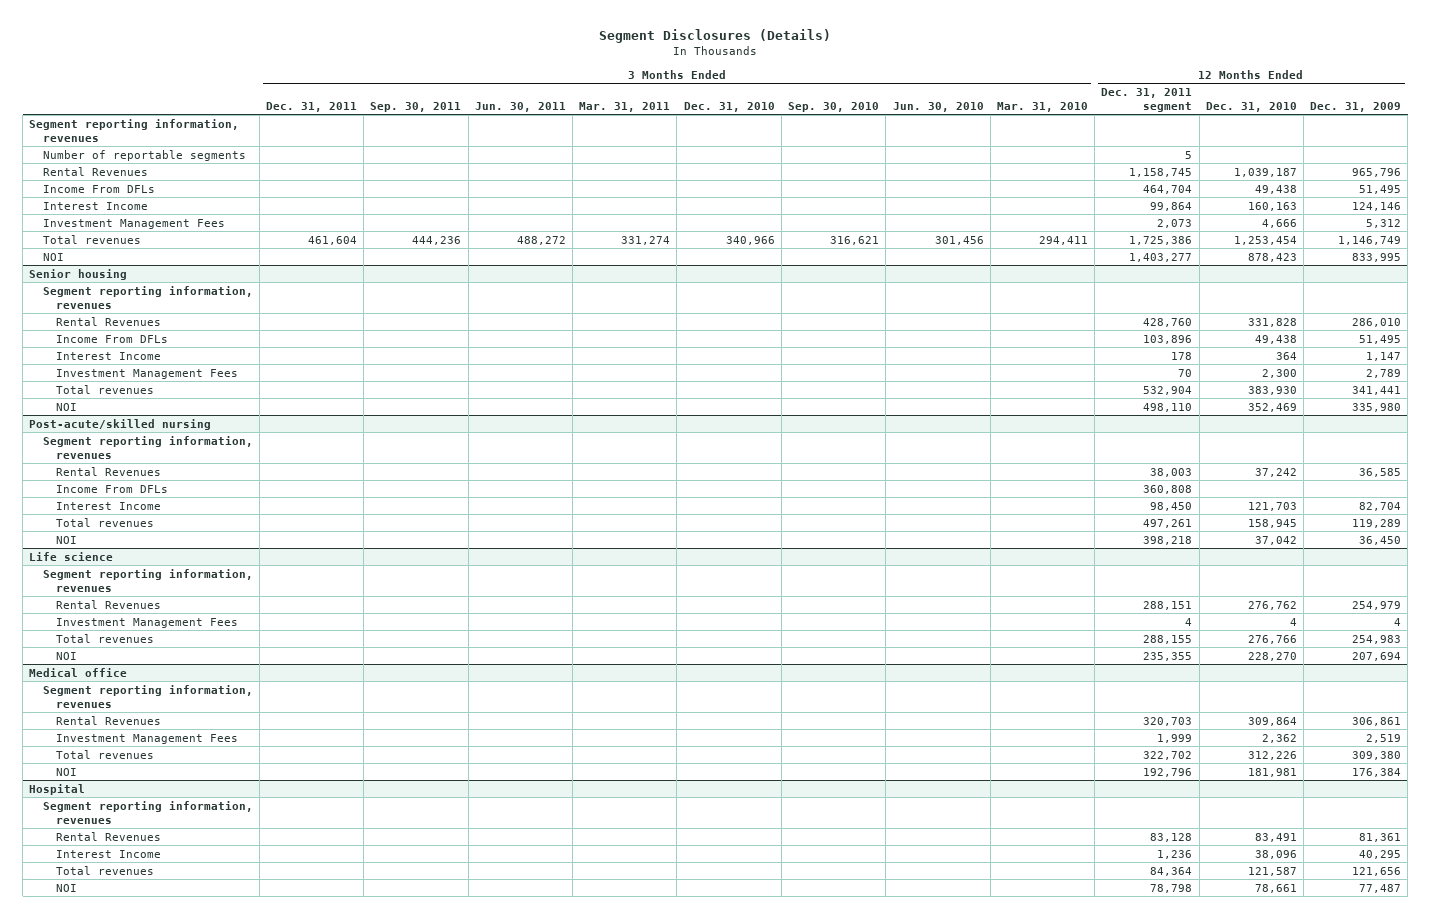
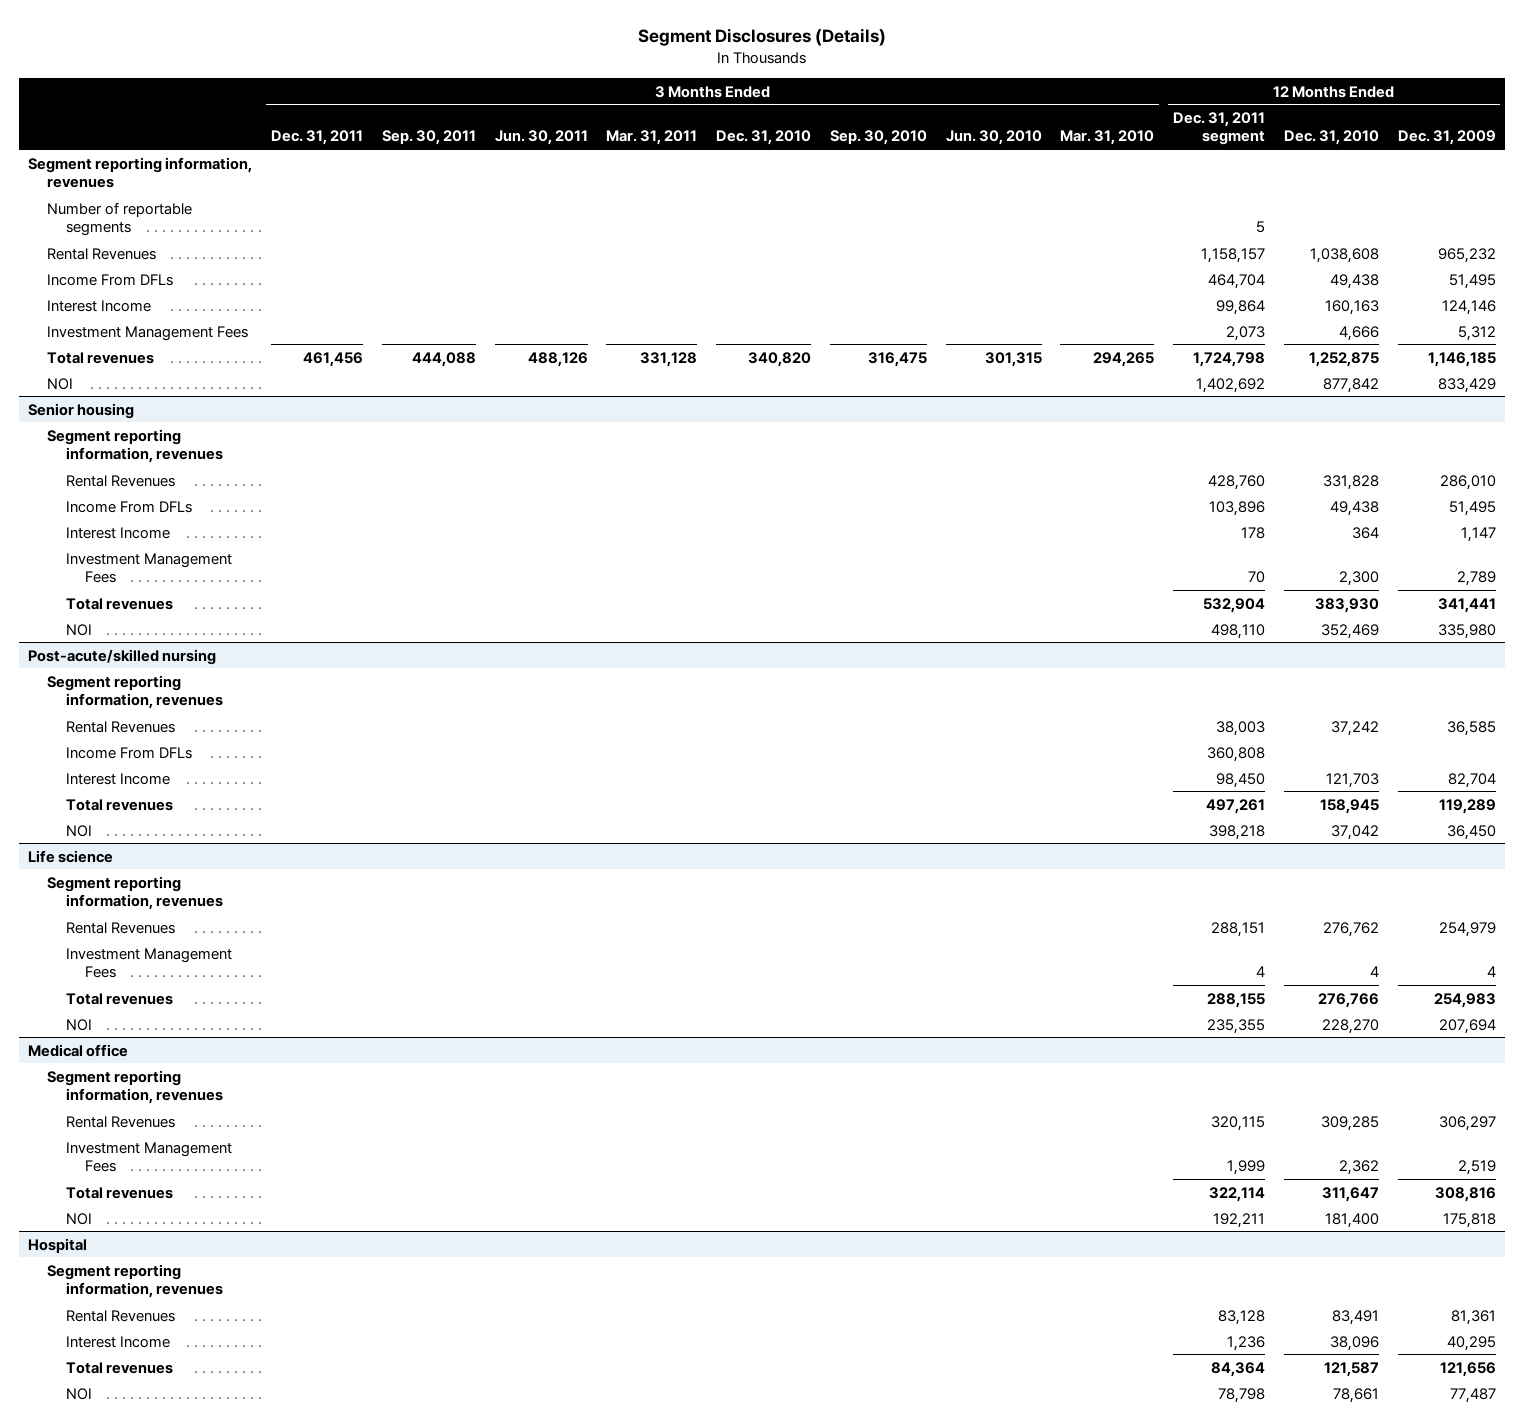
- Rental Revenues | | | | | | | | | 1,158,745 | 1,039,187 | 965,796
+ Rental Revenues | | | | | | | | | 1,158,157 | 1,038,608 | 965,232
- Total revenues | 461,604 | 444,236 | 488,272 | 331,274 | 340,966 | 316,621 | 301,456 | 294,411 | 1,725,386 | 1,253,454 | 1,146,749
- NOI | | | | | | | | | 1,403,277 | 878,423 | 833,995
+ Total revenues | 461,456 | 444,088 | 488,126 | 331,128 | 340,820 | 316,475 | 301,315 | 294,265 | 1,724,798 | 1,252,875 | 1,146,185
+ NOI | | | | | | | | | 1,402,692 | 877,842 | 833,429
@ Medical office
- Rental Revenues | | | | | | | | | 320,703 | 309,864 | 306,861
+ Rental Revenues | | | | | | | | | 320,115 | 309,285 | 306,297
- Total revenues | | | | | | | | | 322,702 | 312,226 | 309,380
- NOI | | | | | | | | | 192,796 | 181,981 | 176,384
+ Total revenues | | | | | | | | | 322,114 | 311,647 | 308,816
+ NOI | | | | | | | | | 192,211 | 181,400 | 175,818

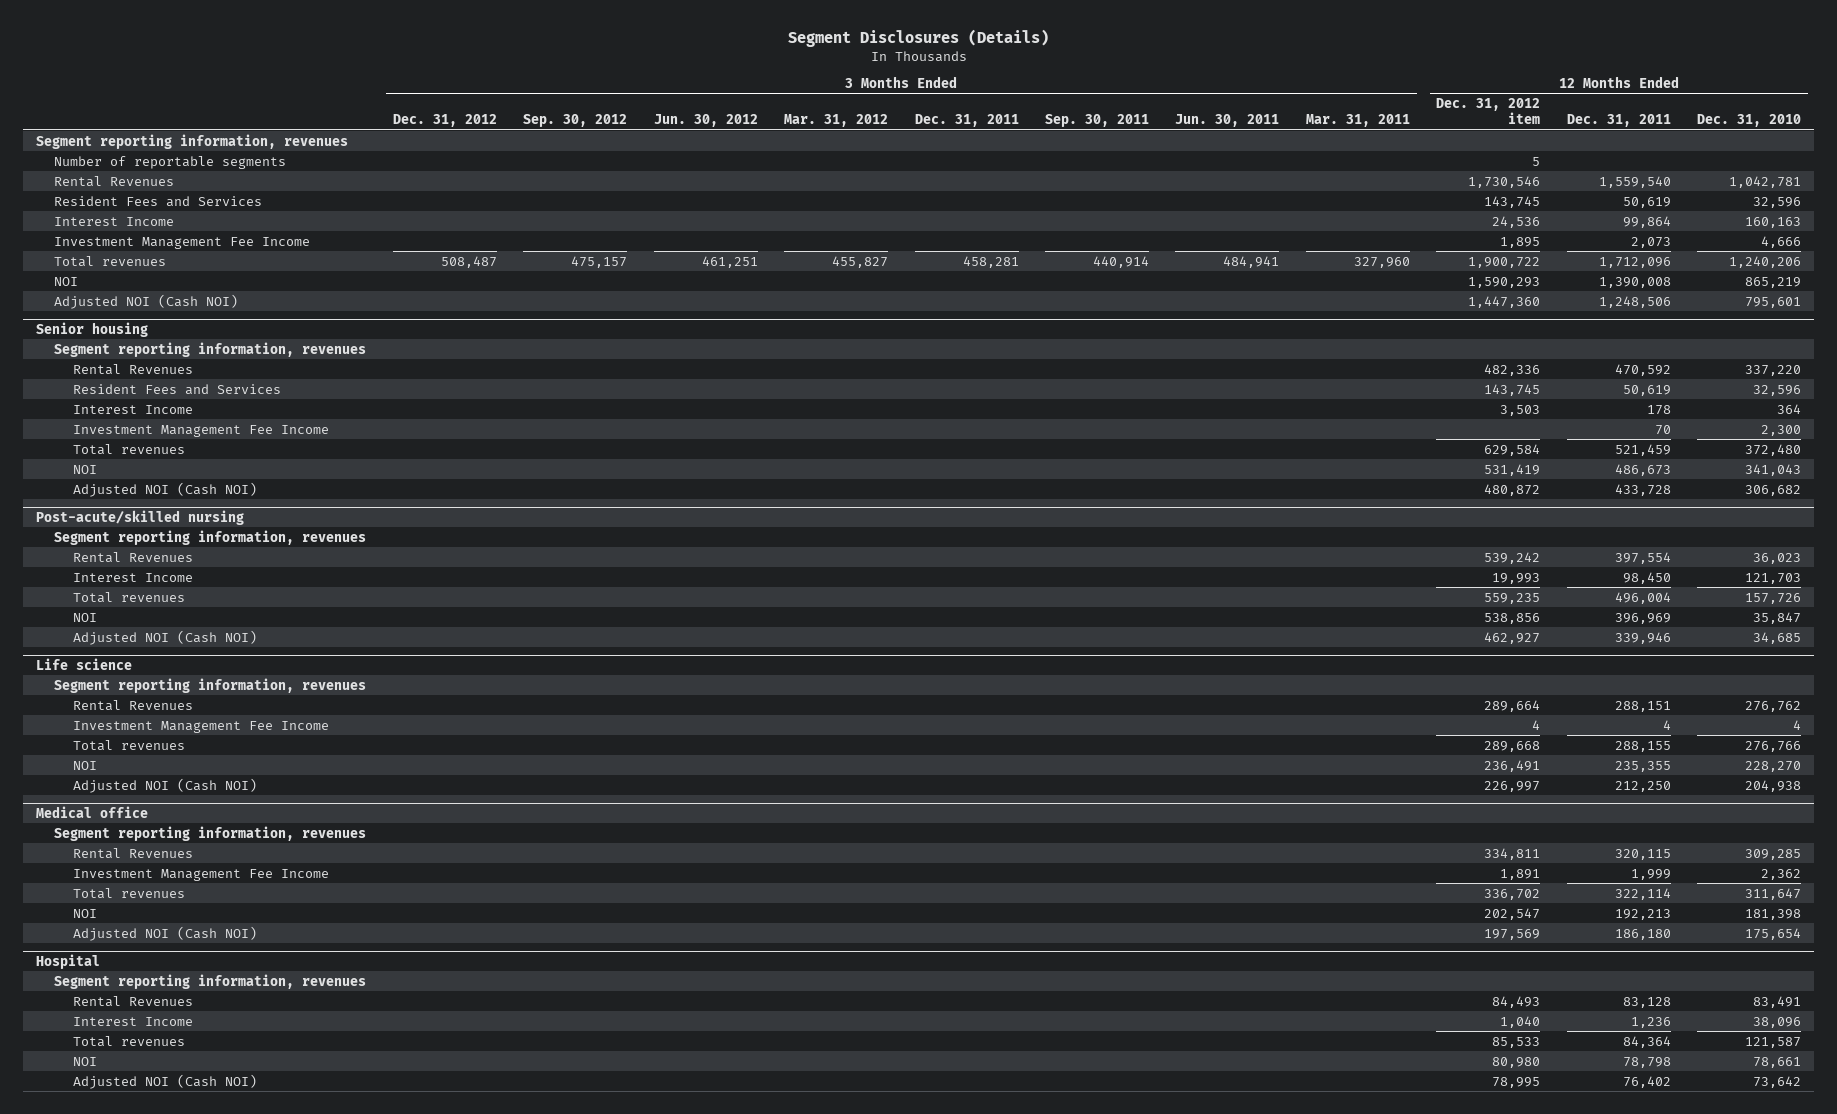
- | 3 Months Ended Dec. 31, 2011 | 3 Months Ended Sep. 30, 2011 | 3 Months Ended Jun. 30, 2011 | 3 Months Ended Mar. 31, 2011 | 3 Months Ended Dec. 31, 2010 | 3 Months Ended Sep. 30, 2010 | 3 Months Ended Jun. 30, 2010 | 3 Months Ended Mar. 31, 2010 | 12 Months Ended Dec. 31, 2011 segment | 12 Months Ended Dec. 31, 2010 | 12 Months Ended Dec. 31, 2009
+ | 3 Months Ended Dec. 31, 2012 | 3 Months Ended Sep. 30, 2012 | 3 Months Ended Jun. 30, 2012 | 3 Months Ended Mar. 31, 2012 | 3 Months Ended Dec. 31, 2011 | 3 Months Ended Sep. 30, 2011 | 3 Months Ended Jun. 30, 2011 | 3 Months Ended Mar. 31, 2011 | 12 Months Ended Dec. 31, 2012 item | 12 Months Ended Dec. 31, 2011 | 12 Months Ended Dec. 31, 2010
- Rental Revenues | | | | | | | | | 1,158,157 | 1,038,608 | 965,232
- Income From DFLs | | | | | | | | | 464,704 | 49,438 | 51,495
+ Rental Revenues | | | | | | | | | 1,730,546 | 1,559,540 | 1,042,781
+ Resident Fees and Services | | | | | | | | | 143,745 | 50,619 | 32,596
- Investment Management Fees | | | | | | | | | 2,073 | 4,666 | 5,312
- Total revenues | 461,456 | 444,088 | 488,126 | 331,128 | 340,820 | 316,475 | 301,315 | 294,265 | 1,724,798 | 1,252,875 | 1,146,185
- NOI | | | | | | | | | 1,402,692 | 877,842 | 833,429
+ Investment Management Fee Income | | | | | | | | | 1,895 | 2,073 | 4,666
+ Total revenues | 508,487 | 475,157 | 461,251 | 455,827 | 458,281 | 440,914 | 484,941 | 327,960 | 1,900,722 | 1,712,096 | 1,240,206
+ NOI | | | | | | | | | 1,590,293 | 1,390,008 | 865,219
+ Adjusted NOI (Cash NOI) | | | | | | | | | 1,447,360 | 1,248,506 | 795,601
@ Senior housing
- Rental Revenues | | | | | | | | | 428,760 | 331,828 | 286,010
- Income From DFLs | | | | | | | | | 103,896 | 49,438 | 51,495
+ Rental Revenues | | | | | | | | | 482,336 | 470,592 | 337,220
+ Resident Fees and Services | | | | | | | | | 143,745 | 50,619 | 32,596
- Investment Management Fees | | | | | | | | | 70 | 2,300 | 2,789
- Total revenues | | | | | | | | | 532,904 | 383,930 | 341,441
- NOI | | | | | | | | | 498,110 | 352,469 | 335,980
+ Investment Management Fee Income | | | | | | | | | | 70 | 2,300
+ Total revenues | | | | | | | | | 629,584 | 521,459 | 372,480
+ NOI | | | | | | | | | 531,419 | 486,673 | 341,043
+ Adjusted NOI (Cash NOI) | | | | | | | | | 480,872 | 433,728 | 306,682
@ Post-acute/skilled nursing
- Rental Revenues | | | | | | | | | 38,003 | 37,242 | 36,585
- Income From DFLs | | | | | | | | | 360,808 | |
+ Rental Revenues | | | | | | | | | 539,242 | 397,554 | 36,023
- Total revenues | | | | | | | | | 497,261 | 158,945 | 119,289
- NOI | | | | | | | | | 398,218 | 37,042 | 36,450
+ Total revenues | | | | | | | | | 559,235 | 496,004 | 157,726
+ NOI | | | | | | | | | 538,856 | 396,969 | 35,847
+ Adjusted NOI (Cash NOI) | | | | | | | | | 462,927 | 339,946 | 34,685
@ Life science
- Investment Management Fees | | | | | | | | | 4 | 4 | 4
+ Investment Management Fee Income | | | | | | | | | 4 | 4 | 4
+ Adjusted NOI (Cash NOI) | | | | | | | | | 226,997 | 212,250 | 204,938
@ Medical office
- Investment Management Fees | | | | | | | | | 1,999 | 2,362 | 2,519
+ Investment Management Fee Income | | | | | | | | | 1,891 | 1,999 | 2,362
- NOI | | | | | | | | | 192,211 | 181,400 | 175,818
+ NOI | | | | | | | | | 202,547 | 192,213 | 181,398
+ Adjusted NOI (Cash NOI) | | | | | | | | | 197,569 | 186,180 | 175,654
@ Hospital
+ Adjusted NOI (Cash NOI) | | | | | | | | | 78,995 | 76,402 | 73,642

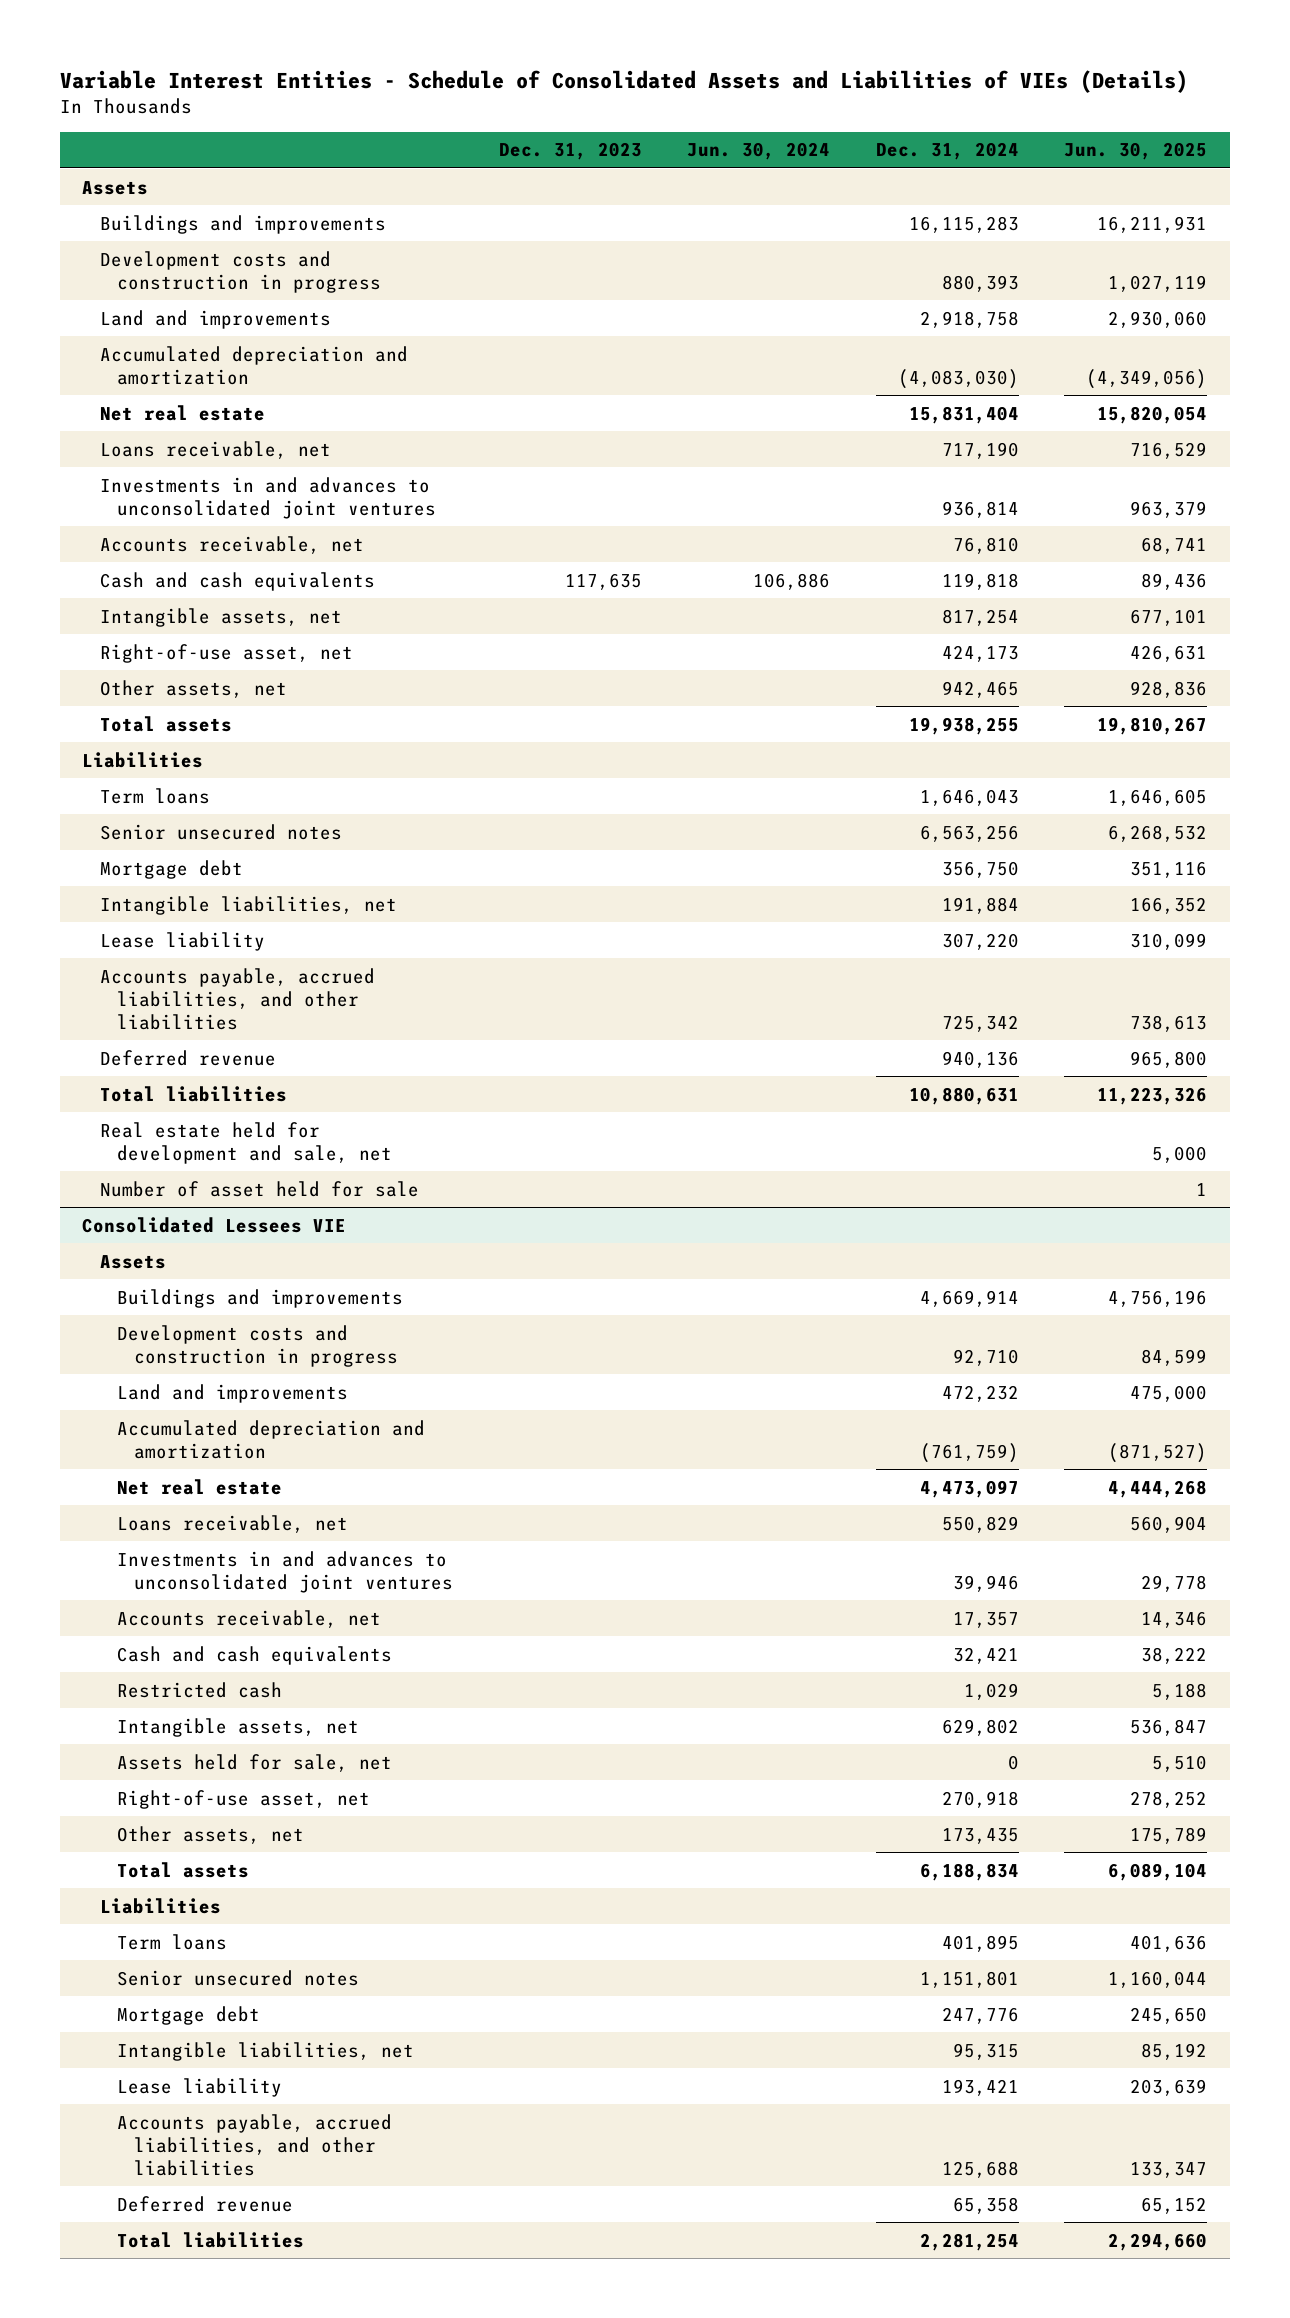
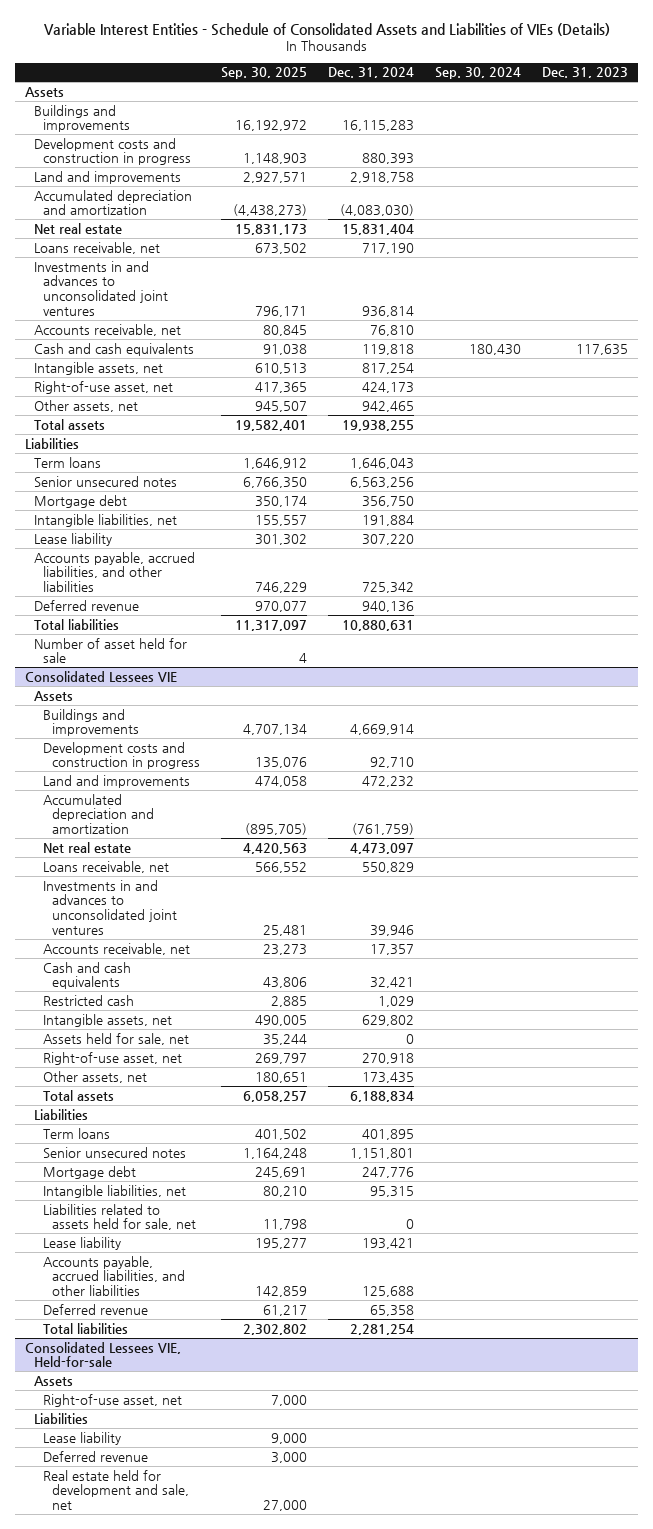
- | Dec. 31, 2023 | Jun. 30, 2024 | Dec. 31, 2024 | Jun. 30, 2025
+ | Sep. 30, 2025 | Dec. 31, 2024 | Sep. 30, 2024 | Dec. 31, 2023
- Real estate held for development and sale, net | | | | 5,000
@ Consolidated Lessees VIE
+ Liabilities related to assets held for sale, net | 11,798 | 0 | |
+ Consolidated Lessees VIE, Held-for-sale
+ Assets
+ Right-of-use asset, net | 7,000 | | |
+ Liabilities
+ Lease liability | 9,000 | | |
+ Deferred revenue | 3,000 | | |
+ Real estate held for development and sale, net | 27,000 | | |

